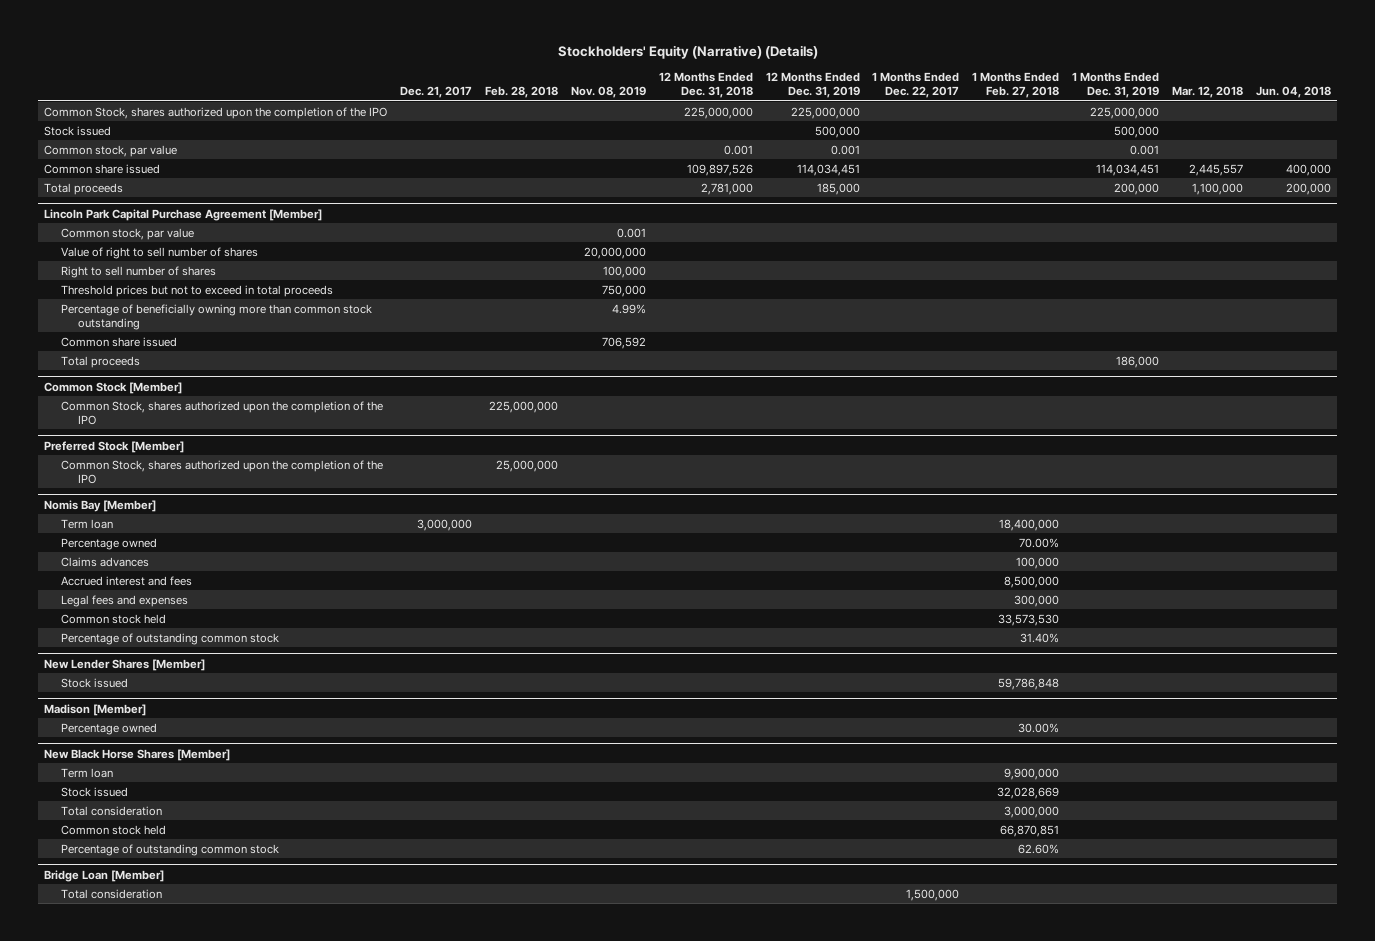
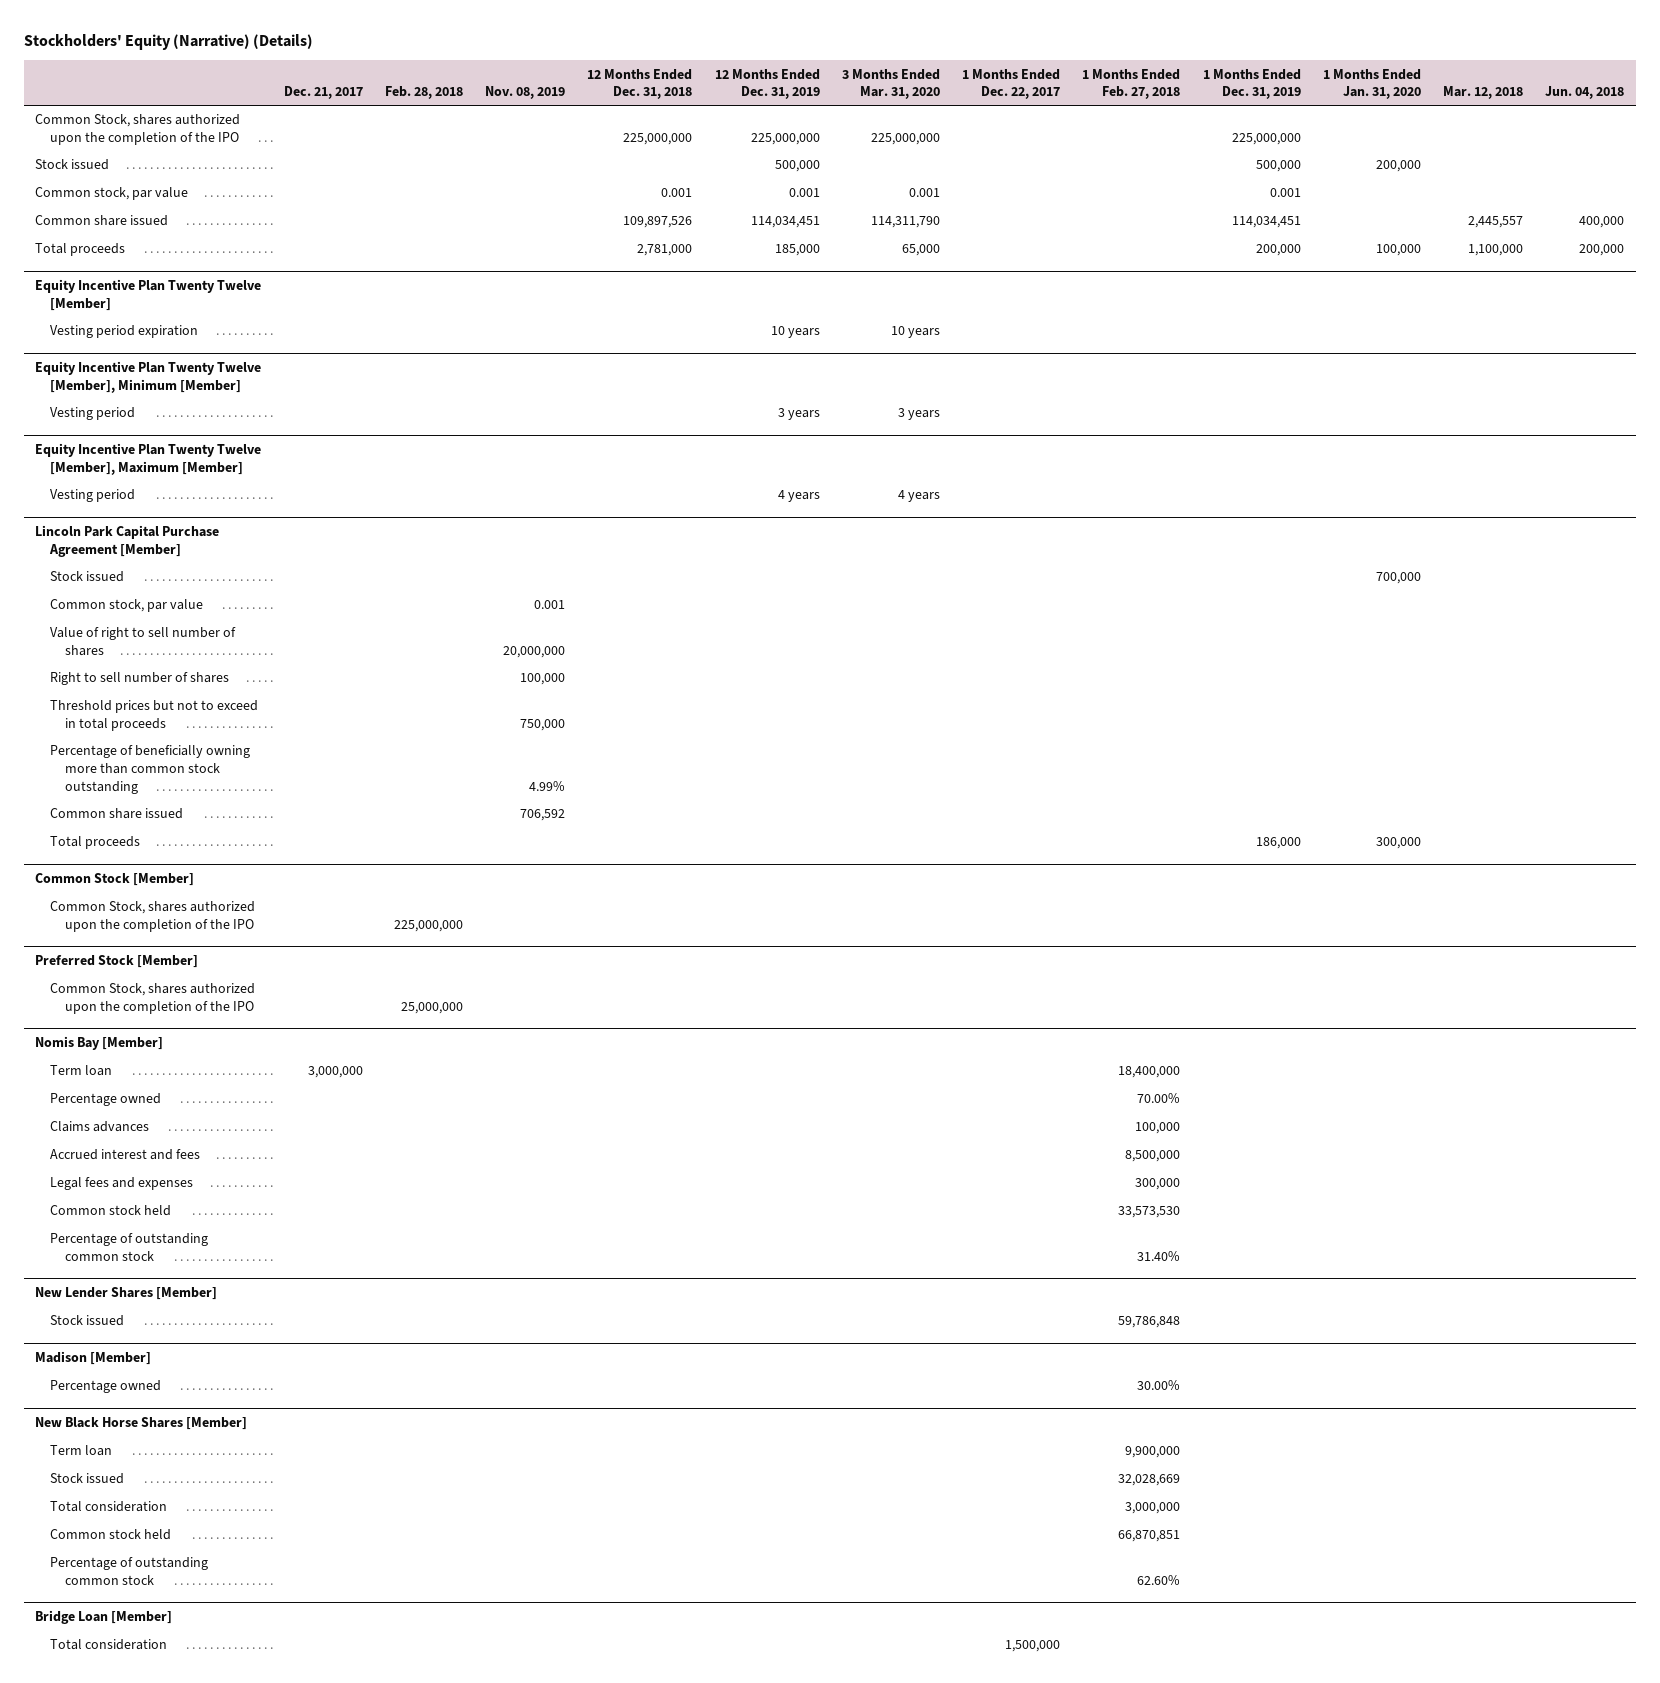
- | Dec. 21, 2017 | Feb. 28, 2018 | Nov. 08, 2019 | 12 Months Ended Dec. 31, 2018 | 12 Months Ended Dec. 31, 2019 | 1 Months Ended Dec. 22, 2017 | 1 Months Ended Feb. 27, 2018 | 1 Months Ended Dec. 31, 2019 | Mar. 12, 2018 | Jun. 04, 2018
+ | Dec. 21, 2017 | Feb. 28, 2018 | Nov. 08, 2019 | 12 Months Ended Dec. 31, 2018 | 12 Months Ended Dec. 31, 2019 | 3 Months Ended Mar. 31, 2020 | 1 Months Ended Dec. 22, 2017 | 1 Months Ended Feb. 27, 2018 | 1 Months Ended Dec. 31, 2019 | 1 Months Ended Jan. 31, 2020 | Mar. 12, 2018 | Jun. 04, 2018
+ Equity Incentive Plan Twenty Twelve [Member]
+ Vesting period expiration | | | | | 10 years | 10 years | | | | | |
+ Equity Incentive Plan Twenty Twelve [Member], Minimum [Member]
+ Vesting period | | | | | 3 years | 3 years | | | | | |
+ Equity Incentive Plan Twenty Twelve [Member], Maximum [Member]
+ Vesting period | | | | | 4 years | 4 years | | | | | |
@ Lincoln Park Capital Purchase Agreement [Member]
+ Stock issued | | | | | | | | | | 700,000 | |

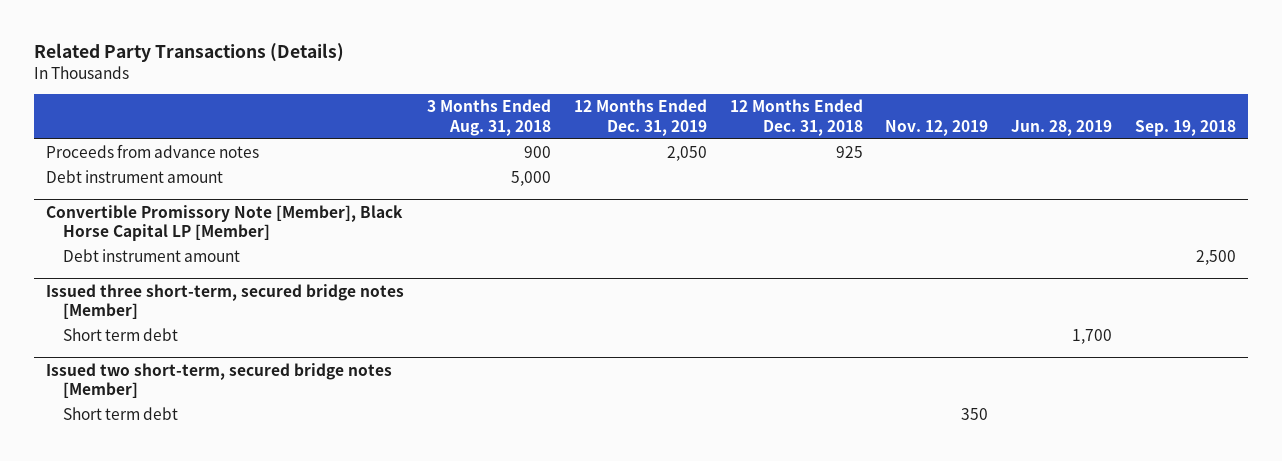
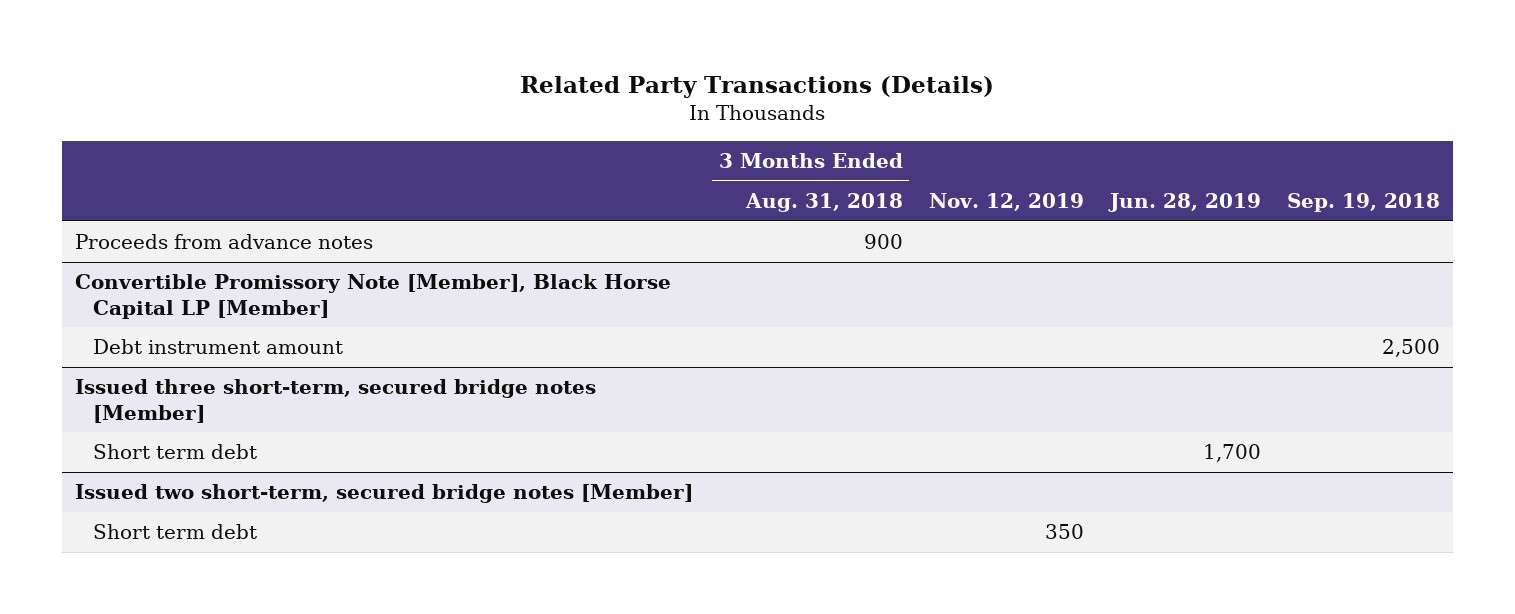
- | 3 Months Ended Aug. 31, 2018 | 12 Months Ended Dec. 31, 2019 | 12 Months Ended Dec. 31, 2018 | Nov. 12, 2019 | Jun. 28, 2019 | Sep. 19, 2018
+ | 3 Months Ended Aug. 31, 2018 | Nov. 12, 2019 | Jun. 28, 2019 | Sep. 19, 2018
- Debt instrument amount | 5,000 | | | | |

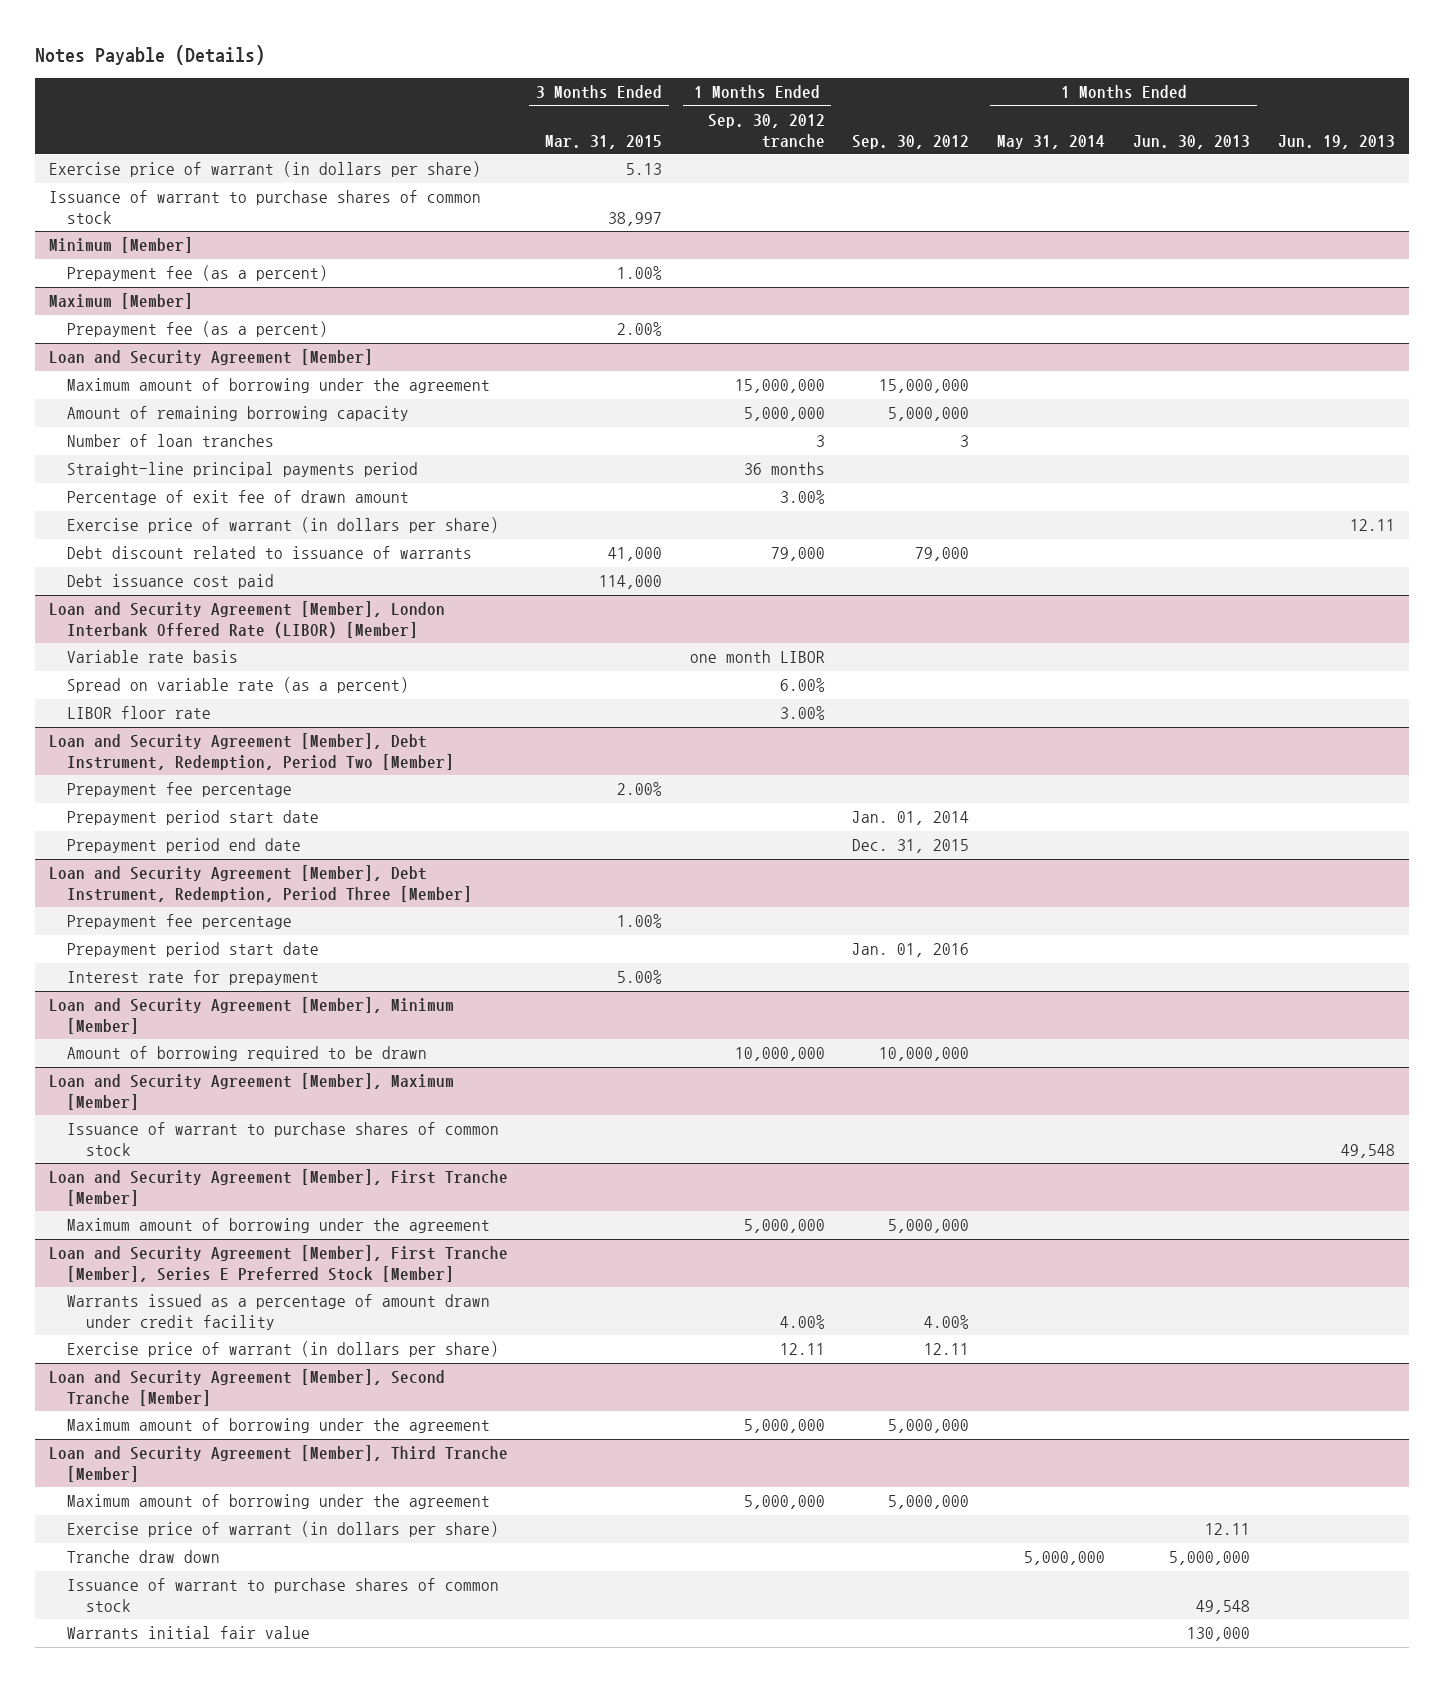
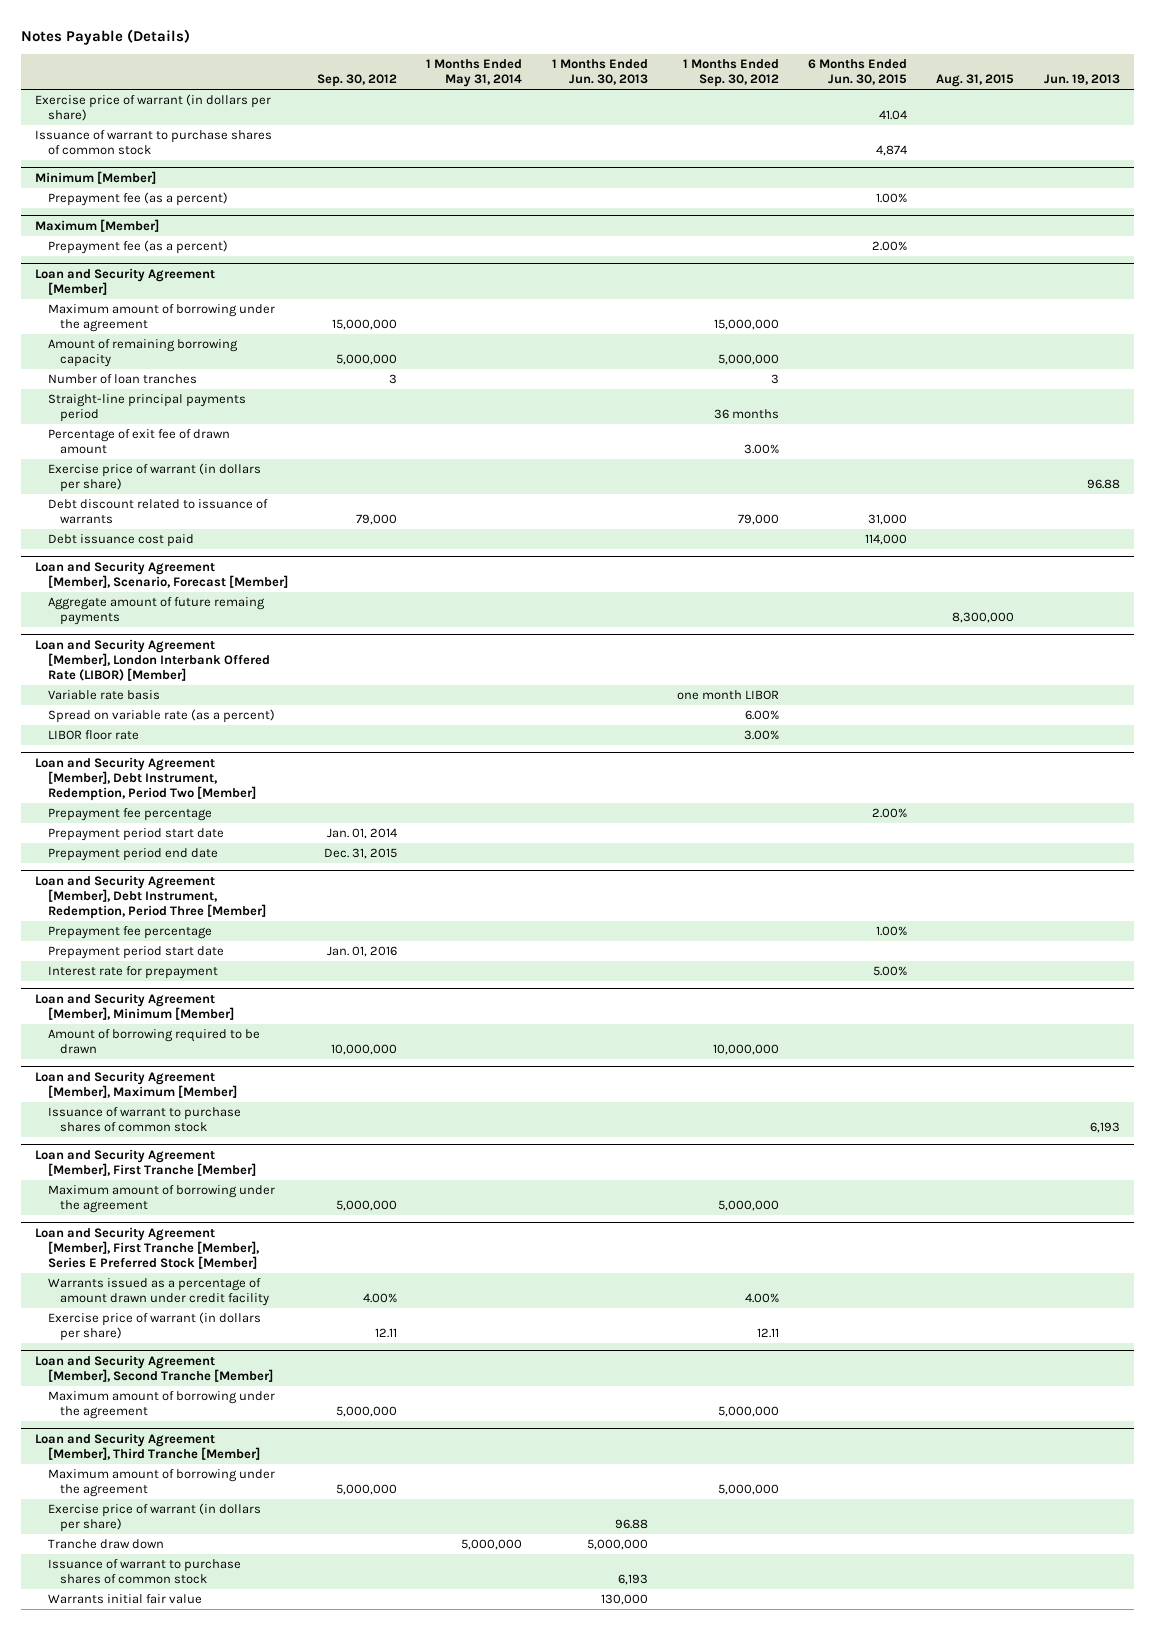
- | 3 Months Ended Mar. 31, 2015 | 1 Months Ended Sep. 30, 2012 tranche | Sep. 30, 2012 | 1 Months Ended May 31, 2014 | 1 Months Ended Jun. 30, 2013 | Jun. 19, 2013
+ | Sep. 30, 2012 | 1 Months Ended May 31, 2014 | 1 Months Ended Jun. 30, 2013 | 1 Months Ended Sep. 30, 2012 | 6 Months Ended Jun. 30, 2015 | Aug. 31, 2015 | Jun. 19, 2013
@ Loan and Security Agreement [Member]
- Exercise price of warrant (in dollars per share) | | | | | | 12.11
+ Exercise price of warrant (in dollars per share) | | | | | | | 96.88
+ Loan and Security Agreement [Member], Scenario, Forecast [Member]
+ Aggregate amount of future remaing payments | | | | | | 8,300,000 |
@ Loan and Security Agreement [Member], Maximum [Member]
- Issuance of warrant to purchase shares of common stock | | | | | | 49,548
+ Issuance of warrant to purchase shares of common stock | | | | | | | 6,193
@ Loan and Security Agreement [Member], Third Tranche [Member]
- Exercise price of warrant (in dollars per share) | | | | | 12.11 |
+ Exercise price of warrant (in dollars per share) | | | 96.88 | | | |
- Issuance of warrant to purchase shares of common stock | | | | | 49,548 |
+ Issuance of warrant to purchase shares of common stock | | | 6,193 | | | |

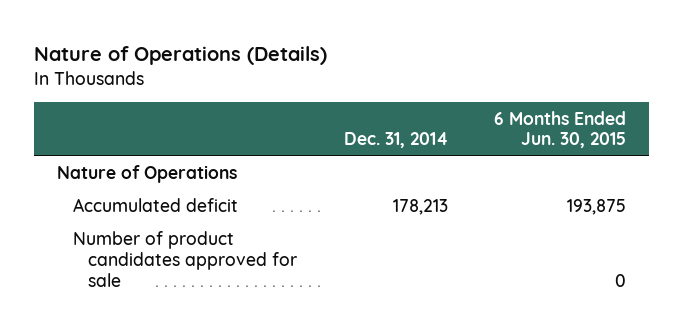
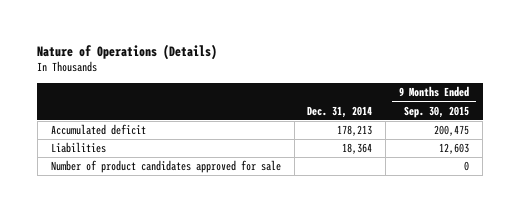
- | Dec. 31, 2014 | 6 Months Ended Jun. 30, 2015
+ | Dec. 31, 2014 | 9 Months Ended Sep. 30, 2015
- Nature of Operations
+ Liabilities | 18,364 | 12,603

